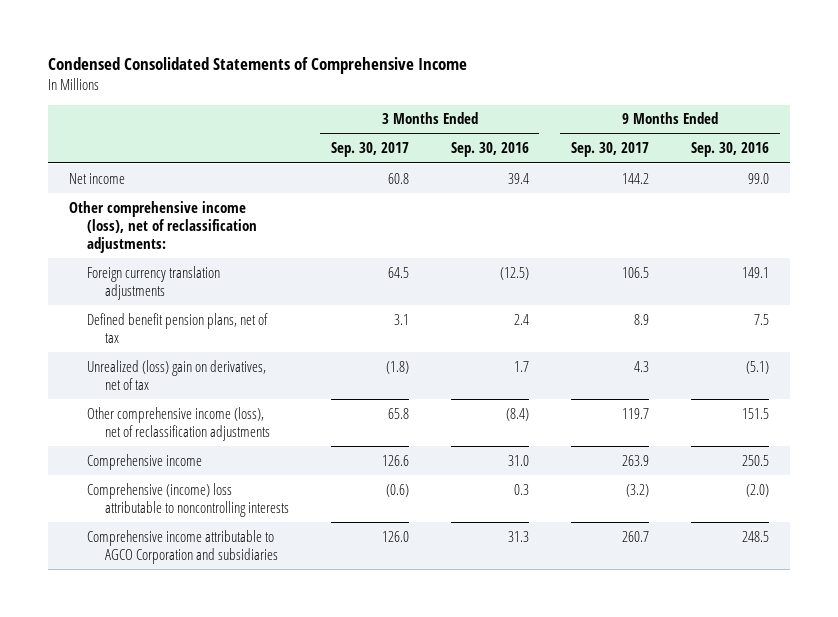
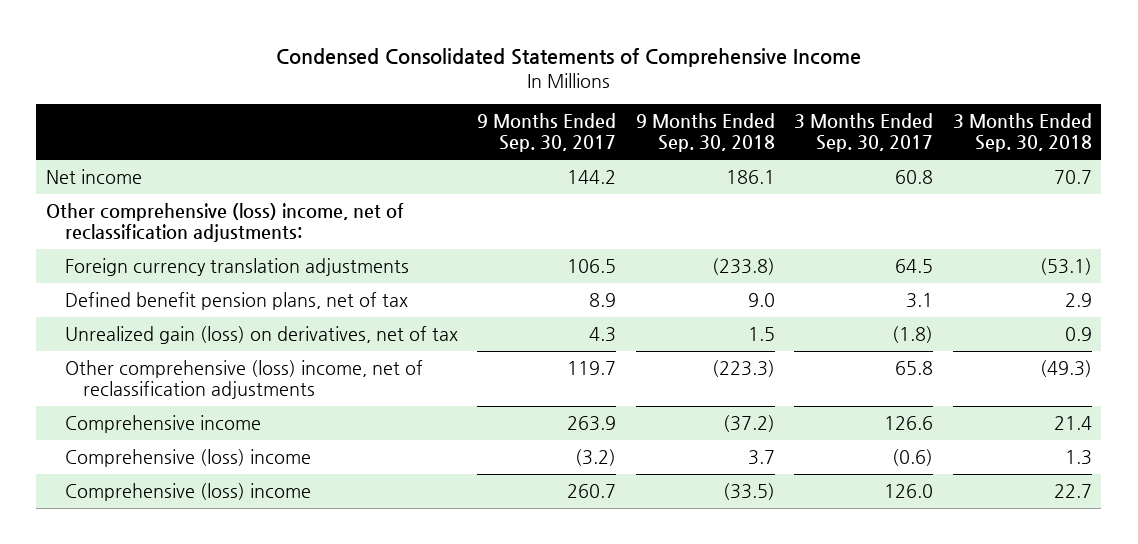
- | 3 Months Ended Sep. 30, 2017 | 3 Months Ended Sep. 30, 2016 | 9 Months Ended Sep. 30, 2017 | 9 Months Ended Sep. 30, 2016
+ | 9 Months Ended Sep. 30, 2017 | 9 Months Ended Sep. 30, 2018 | 3 Months Ended Sep. 30, 2017 | 3 Months Ended Sep. 30, 2018
- Other comprehensive income (loss), net of reclassification adjustments:
+ Other comprehensive (loss) income, net of reclassification adjustments:
- Unrealized (loss) gain on derivatives, net of tax | (1.8) | 1.7 | 4.3 | (5.1)
- Other comprehensive income (loss), net of reclassification adjustments | 65.8 | (8.4) | 119.7 | 151.5
+ Unrealized gain (loss) on derivatives, net of tax | 4.3 | 1.5 | (1.8) | 0.9
+ Other comprehensive (loss) income, net of reclassification adjustments | 119.7 | (223.3) | 65.8 | (49.3)
- Comprehensive (income) loss attributable to noncontrolling interests | (0.6) | 0.3 | (3.2) | (2.0)
- Comprehensive income attributable to AGCO Corporation and subsidiaries | 126.0 | 31.3 | 260.7 | 248.5
+ Comprehensive (loss) income | (3.2) | 3.7 | (0.6) | 1.3
+ Comprehensive (loss) income | 260.7 | (33.5) | 126.0 | 22.7

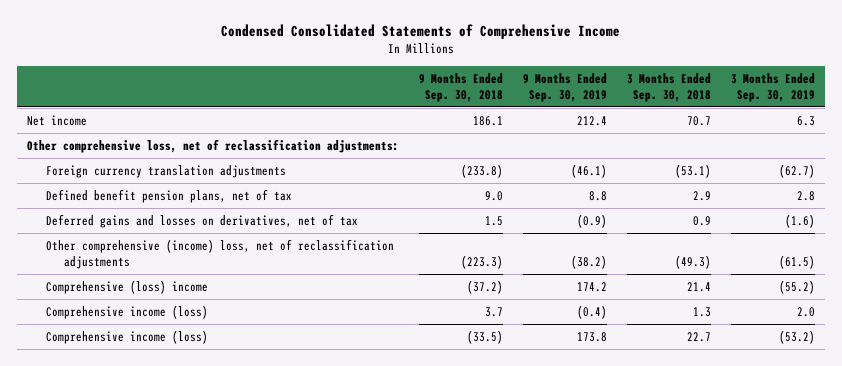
- | 9 Months Ended Sep. 30, 2017 | 9 Months Ended Sep. 30, 2018 | 3 Months Ended Sep. 30, 2017 | 3 Months Ended Sep. 30, 2018
+ | 9 Months Ended Sep. 30, 2018 | 9 Months Ended Sep. 30, 2019 | 3 Months Ended Sep. 30, 2018 | 3 Months Ended Sep. 30, 2019
- Other comprehensive (loss) income, net of reclassification adjustments:
+ Other comprehensive loss, net of reclassification adjustments:
- Unrealized gain (loss) on derivatives, net of tax | 4.3 | 1.5 | (1.8) | 0.9
- Other comprehensive (loss) income, net of reclassification adjustments | 119.7 | (223.3) | 65.8 | (49.3)
- Comprehensive income | 263.9 | (37.2) | 126.6 | 21.4
- Comprehensive (loss) income | (3.2) | 3.7 | (0.6) | 1.3
- Comprehensive (loss) income | 260.7 | (33.5) | 126.0 | 22.7
+ Deferred gains and losses on derivatives, net of tax | 1.5 | (0.9) | 0.9 | (1.6)
+ Other comprehensive (income) loss, net of reclassification adjustments | (223.3) | (38.2) | (49.3) | (61.5)
+ Comprehensive (loss) income | (37.2) | 174.2 | 21.4 | (55.2)
+ Comprehensive income (loss) | 3.7 | (0.4) | 1.3 | 2.0
+ Comprehensive income (loss) | (33.5) | 173.8 | 22.7 | (53.2)

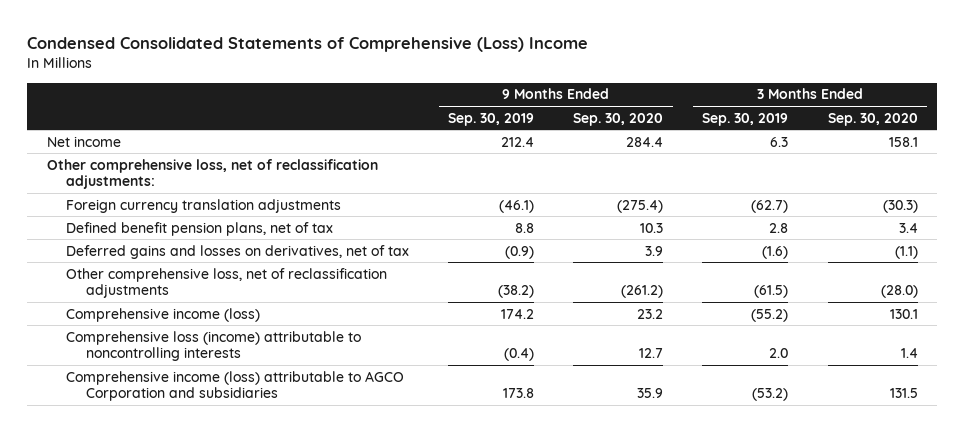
- Condensed Consolidated Statements of Comprehensive Income
+ Condensed Consolidated Statements of Comprehensive (Loss) Income
- | 9 Months Ended Sep. 30, 2018 | 9 Months Ended Sep. 30, 2019 | 3 Months Ended Sep. 30, 2018 | 3 Months Ended Sep. 30, 2019
+ | 9 Months Ended Sep. 30, 2019 | 9 Months Ended Sep. 30, 2020 | 3 Months Ended Sep. 30, 2019 | 3 Months Ended Sep. 30, 2020
- Other comprehensive (income) loss, net of reclassification adjustments | (223.3) | (38.2) | (49.3) | (61.5)
- Comprehensive (loss) income | (37.2) | 174.2 | 21.4 | (55.2)
- Comprehensive income (loss) | 3.7 | (0.4) | 1.3 | 2.0
- Comprehensive income (loss) | (33.5) | 173.8 | 22.7 | (53.2)
+ Other comprehensive loss, net of reclassification adjustments | (38.2) | (261.2) | (61.5) | (28.0)
+ Comprehensive income (loss) | 174.2 | 23.2 | (55.2) | 130.1
+ Comprehensive loss (income) attributable to noncontrolling interests | (0.4) | 12.7 | 2.0 | 1.4
+ Comprehensive income (loss) attributable to AGCO Corporation and subsidiaries | 173.8 | 35.9 | (53.2) | 131.5

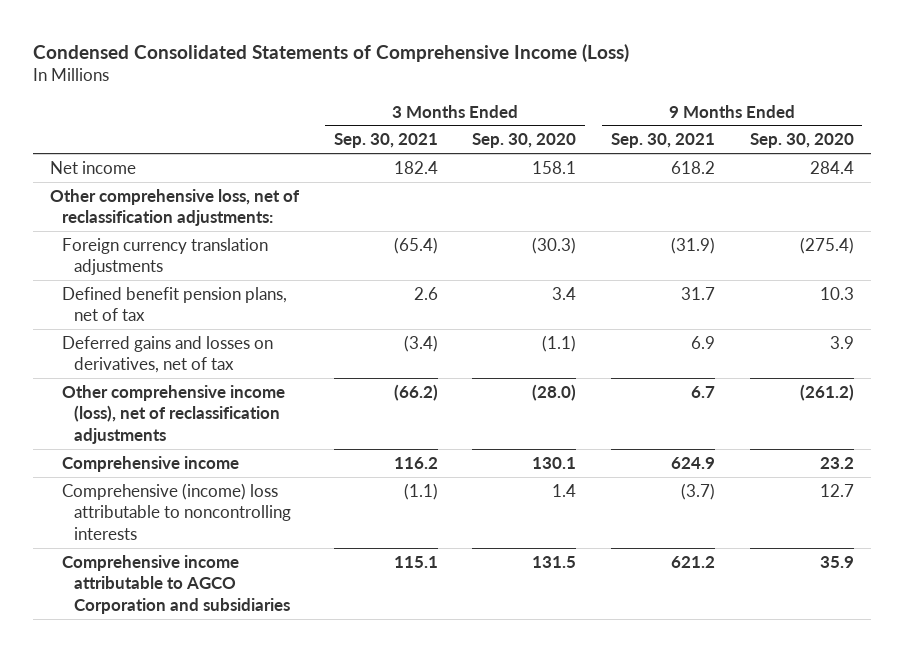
- Condensed Consolidated Statements of Comprehensive (Loss) Income
+ Condensed Consolidated Statements of Comprehensive Income (Loss)
- | 9 Months Ended Sep. 30, 2019 | 9 Months Ended Sep. 30, 2020 | 3 Months Ended Sep. 30, 2019 | 3 Months Ended Sep. 30, 2020
+ | 3 Months Ended Sep. 30, 2021 | 3 Months Ended Sep. 30, 2020 | 9 Months Ended Sep. 30, 2021 | 9 Months Ended Sep. 30, 2020
- Other comprehensive loss, net of reclassification adjustments | (38.2) | (261.2) | (61.5) | (28.0)
- Comprehensive income (loss) | 174.2 | 23.2 | (55.2) | 130.1
- Comprehensive loss (income) attributable to noncontrolling interests | (0.4) | 12.7 | 2.0 | 1.4
- Comprehensive income (loss) attributable to AGCO Corporation and subsidiaries | 173.8 | 35.9 | (53.2) | 131.5
+ Other comprehensive income (loss), net of reclassification adjustments | (66.2) | (28.0) | 6.7 | (261.2)
+ Comprehensive income | 116.2 | 130.1 | 624.9 | 23.2
+ Comprehensive (income) loss attributable to noncontrolling interests | (1.1) | 1.4 | (3.7) | 12.7
+ Comprehensive income attributable to AGCO Corporation and subsidiaries | 115.1 | 131.5 | 621.2 | 35.9

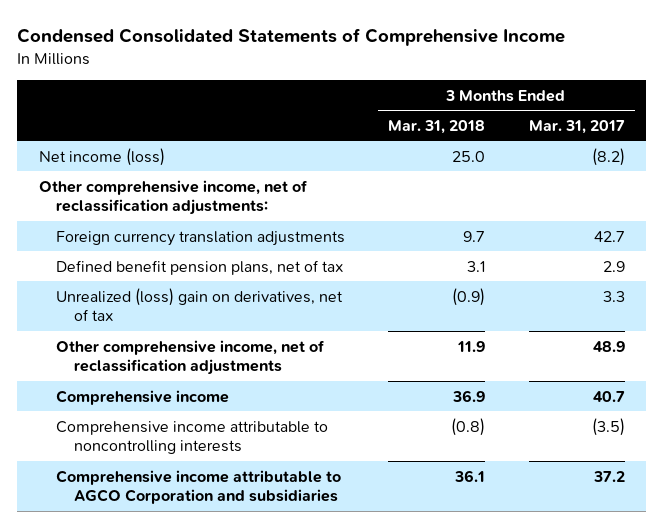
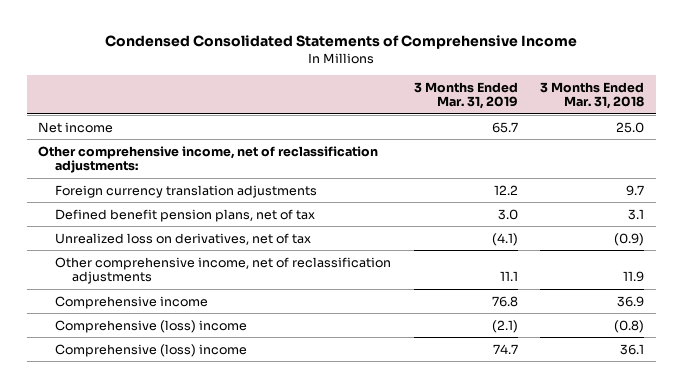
- | 3 Months Ended Mar. 31, 2018 | 3 Months Ended Mar. 31, 2017
+ | 3 Months Ended Mar. 31, 2019 | 3 Months Ended Mar. 31, 2018
- Net income (loss) | 25.0 | (8.2)
+ Net income | 65.7 | 25.0
- Unrealized (loss) gain on derivatives, net of tax | (0.9) | 3.3
+ Unrealized loss on derivatives, net of tax | (4.1) | (0.9)
- Comprehensive income attributable to noncontrolling interests | (0.8) | (3.5)
- Comprehensive income attributable to AGCO Corporation and subsidiaries | 36.1 | 37.2
+ Comprehensive (loss) income | (2.1) | (0.8)
+ Comprehensive (loss) income | 74.7 | 36.1

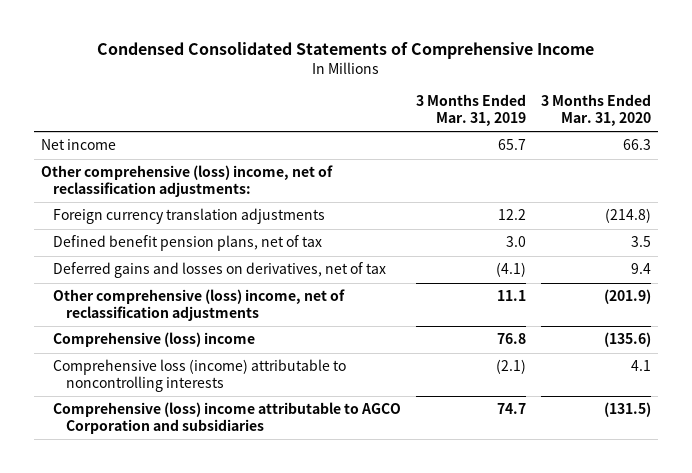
- | 3 Months Ended Mar. 31, 2019 | 3 Months Ended Mar. 31, 2018
+ | 3 Months Ended Mar. 31, 2019 | 3 Months Ended Mar. 31, 2020
- Other comprehensive income, net of reclassification adjustments:
+ Other comprehensive (loss) income, net of reclassification adjustments:
- Unrealized loss on derivatives, net of tax | (4.1) | (0.9)
- Other comprehensive income, net of reclassification adjustments | 11.1 | 11.9
- Comprehensive income | 76.8 | 36.9
- Comprehensive (loss) income | (2.1) | (0.8)
- Comprehensive (loss) income | 74.7 | 36.1
+ Deferred gains and losses on derivatives, net of tax | (4.1) | 9.4
+ Other comprehensive (loss) income, net of reclassification adjustments | 11.1 | (201.9)
+ Comprehensive (loss) income | 76.8 | (135.6)
+ Comprehensive loss (income) attributable to noncontrolling interests | (2.1) | 4.1
+ Comprehensive (loss) income attributable to AGCO Corporation and subsidiaries | 74.7 | (131.5)

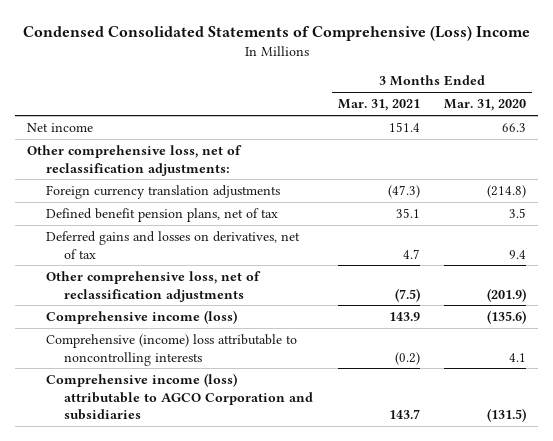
- Condensed Consolidated Statements of Comprehensive Income
+ Condensed Consolidated Statements of Comprehensive (Loss) Income
- | 3 Months Ended Mar. 31, 2019 | 3 Months Ended Mar. 31, 2020
+ | 3 Months Ended Mar. 31, 2021 | 3 Months Ended Mar. 31, 2020
- Other comprehensive (loss) income, net of reclassification adjustments:
+ Other comprehensive loss, net of reclassification adjustments:
- Other comprehensive (loss) income, net of reclassification adjustments | 11.1 | (201.9)
- Comprehensive (loss) income | 76.8 | (135.6)
- Comprehensive loss (income) attributable to noncontrolling interests | (2.1) | 4.1
- Comprehensive (loss) income attributable to AGCO Corporation and subsidiaries | 74.7 | (131.5)
+ Other comprehensive loss, net of reclassification adjustments | (7.5) | (201.9)
+ Comprehensive income (loss) | 143.9 | (135.6)
+ Comprehensive (income) loss attributable to noncontrolling interests | (0.2) | 4.1
+ Comprehensive income (loss) attributable to AGCO Corporation and subsidiaries | 143.7 | (131.5)

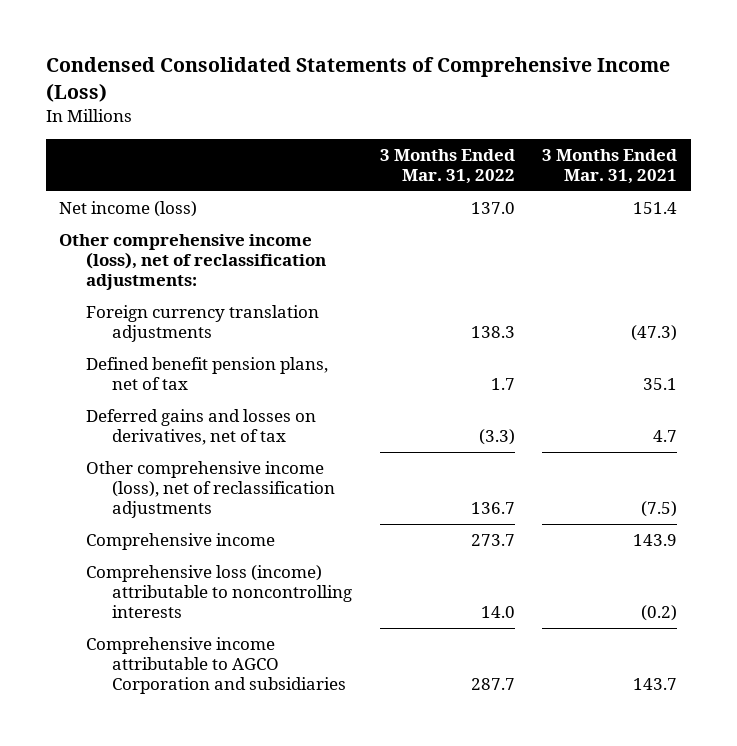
- Condensed Consolidated Statements of Comprehensive (Loss) Income
+ Condensed Consolidated Statements of Comprehensive Income (Loss)
- | 3 Months Ended Mar. 31, 2021 | 3 Months Ended Mar. 31, 2020
+ | 3 Months Ended Mar. 31, 2022 | 3 Months Ended Mar. 31, 2021
- Net income | 151.4 | 66.3
- Other comprehensive loss, net of reclassification adjustments:
+ Net income (loss) | 137.0 | 151.4
+ Other comprehensive income (loss), net of reclassification adjustments:
- Other comprehensive loss, net of reclassification adjustments | (7.5) | (201.9)
- Comprehensive income (loss) | 143.9 | (135.6)
- Comprehensive (income) loss attributable to noncontrolling interests | (0.2) | 4.1
- Comprehensive income (loss) attributable to AGCO Corporation and subsidiaries | 143.7 | (131.5)
+ Other comprehensive income (loss), net of reclassification adjustments | 136.7 | (7.5)
+ Comprehensive income | 273.7 | 143.9
+ Comprehensive loss (income) attributable to noncontrolling interests | 14.0 | (0.2)
+ Comprehensive income attributable to AGCO Corporation and subsidiaries | 287.7 | 143.7

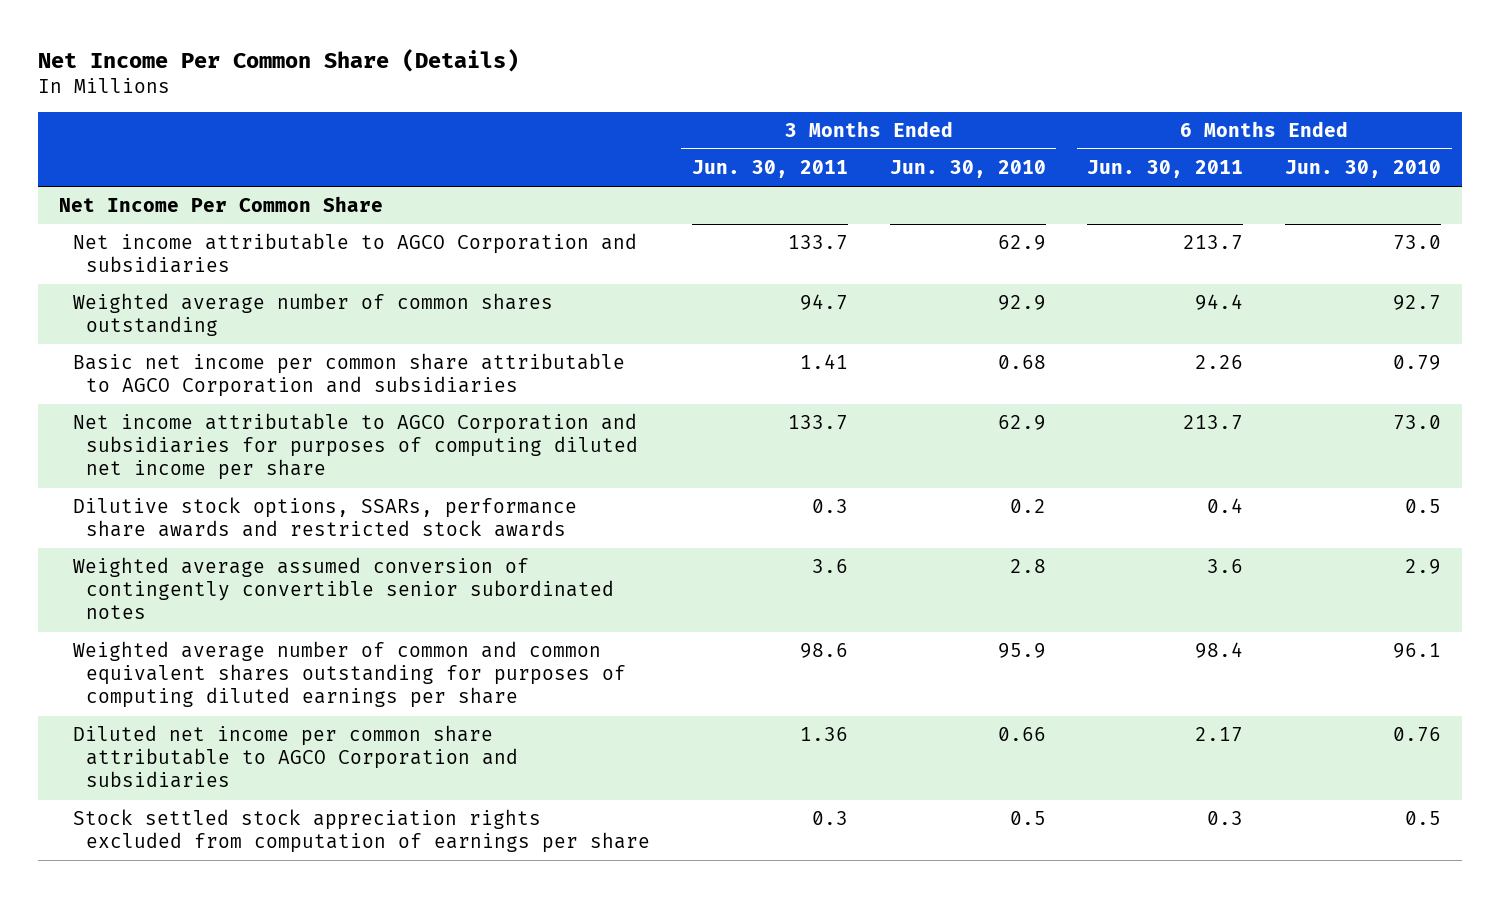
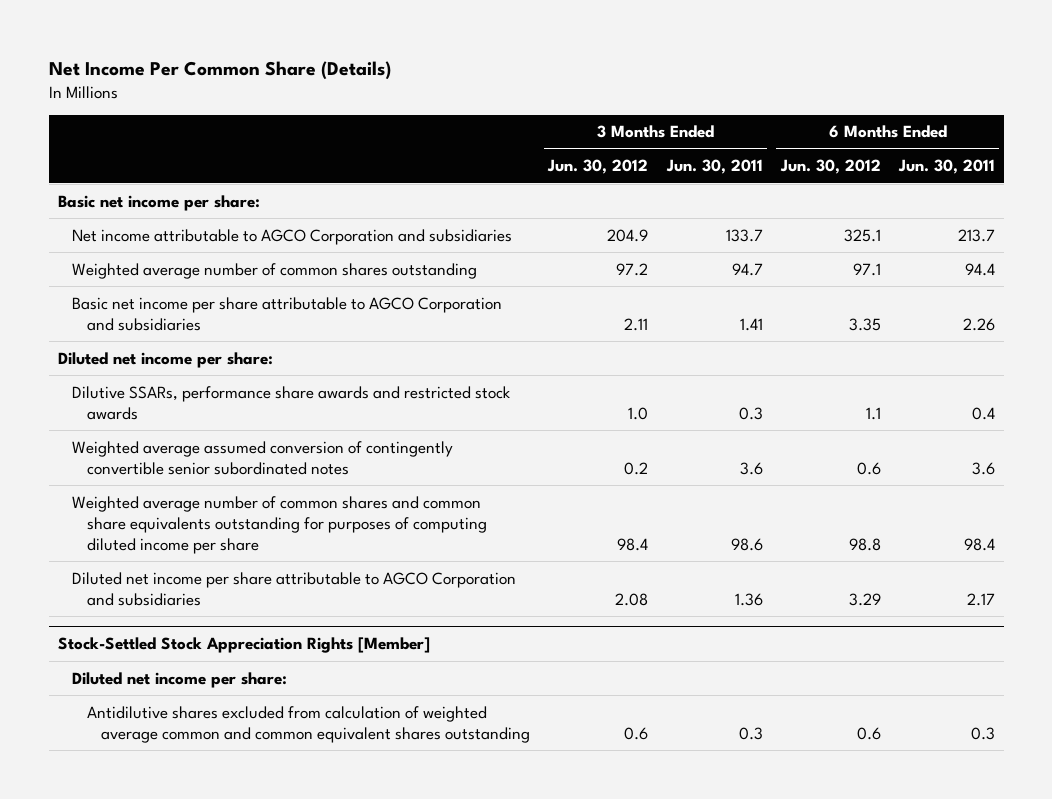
- | 3 Months Ended Jun. 30, 2011 | 3 Months Ended Jun. 30, 2010 | 6 Months Ended Jun. 30, 2011 | 6 Months Ended Jun. 30, 2010
+ | 3 Months Ended Jun. 30, 2012 | 3 Months Ended Jun. 30, 2011 | 6 Months Ended Jun. 30, 2012 | 6 Months Ended Jun. 30, 2011
- Net Income Per Common Share
+ Basic net income per share:
- Basic net income per common share attributable to AGCO Corporation and subsidiaries | 1.41 | 0.68 | 2.26 | 0.79
- Net income attributable to AGCO Corporation and subsidiaries for purposes of computing diluted net income per share | 133.7 | 62.9 | 213.7 | 73.0
- Dilutive stock options, SSARs, performance share awards and restricted stock awards | 0.3 | 0.2 | 0.4 | 0.5
+ Basic net income per share attributable to AGCO Corporation and subsidiaries | 2.11 | 1.41 | 3.35 | 2.26
+ Diluted net income per share:
+ Dilutive SSARs, performance share awards and restricted stock awards | 1.0 | 0.3 | 1.1 | 0.4
- Weighted average number of common and common equivalent shares outstanding for purposes of computing diluted earnings per share | 98.6 | 95.9 | 98.4 | 96.1
- Diluted net income per common share attributable to AGCO Corporation and subsidiaries | 1.36 | 0.66 | 2.17 | 0.76
- Stock settled stock appreciation rights excluded from computation of earnings per share | 0.3 | 0.5 | 0.3 | 0.5
+ Weighted average number of common shares and common share equivalents outstanding for purposes of computing diluted income per share | 98.4 | 98.6 | 98.8 | 98.4
+ Diluted net income per share attributable to AGCO Corporation and subsidiaries | 2.08 | 1.36 | 3.29 | 2.17
+ Stock-Settled Stock Appreciation Rights [Member]
+ Diluted net income per share:
+ Antidilutive shares excluded from calculation of weighted average common and common equivalent shares outstanding | 0.6 | 0.3 | 0.6 | 0.3

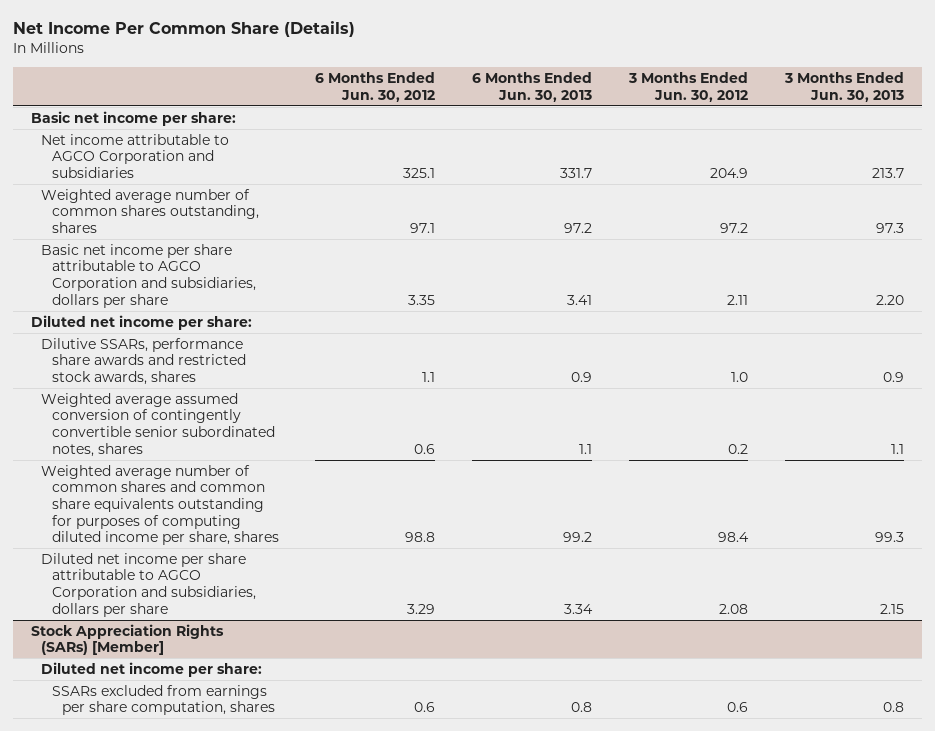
- | 3 Months Ended Jun. 30, 2012 | 3 Months Ended Jun. 30, 2011 | 6 Months Ended Jun. 30, 2012 | 6 Months Ended Jun. 30, 2011
+ | 6 Months Ended Jun. 30, 2012 | 6 Months Ended Jun. 30, 2013 | 3 Months Ended Jun. 30, 2012 | 3 Months Ended Jun. 30, 2013
- Weighted average number of common shares outstanding | 97.2 | 94.7 | 97.1 | 94.4
- Basic net income per share attributable to AGCO Corporation and subsidiaries | 2.11 | 1.41 | 3.35 | 2.26
+ Weighted average number of common shares outstanding, shares | 97.1 | 97.2 | 97.2 | 97.3
+ Basic net income per share attributable to AGCO Corporation and subsidiaries, dollars per share | 3.35 | 3.41 | 2.11 | 2.20
- Dilutive SSARs, performance share awards and restricted stock awards | 1.0 | 0.3 | 1.1 | 0.4
- Weighted average assumed conversion of contingently convertible senior subordinated notes | 0.2 | 3.6 | 0.6 | 3.6
- Weighted average number of common shares and common share equivalents outstanding for purposes of computing diluted income per share | 98.4 | 98.6 | 98.8 | 98.4
- Diluted net income per share attributable to AGCO Corporation and subsidiaries | 2.08 | 1.36 | 3.29 | 2.17
- Stock-Settled Stock Appreciation Rights [Member]
+ Dilutive SSARs, performance share awards and restricted stock awards, shares | 1.1 | 0.9 | 1.0 | 0.9
+ Weighted average assumed conversion of contingently convertible senior subordinated notes, shares | 0.6 | 1.1 | 0.2 | 1.1
+ Weighted average number of common shares and common share equivalents outstanding for purposes of computing diluted income per share, shares | 98.8 | 99.2 | 98.4 | 99.3
+ Diluted net income per share attributable to AGCO Corporation and subsidiaries, dollars per share | 3.29 | 3.34 | 2.08 | 2.15
+ Stock Appreciation Rights (SARs) [Member]
- Antidilutive shares excluded from calculation of weighted average common and common equivalent shares outstanding | 0.6 | 0.3 | 0.6 | 0.3
+ SSARs excluded from earnings per share computation, shares | 0.6 | 0.8 | 0.6 | 0.8

